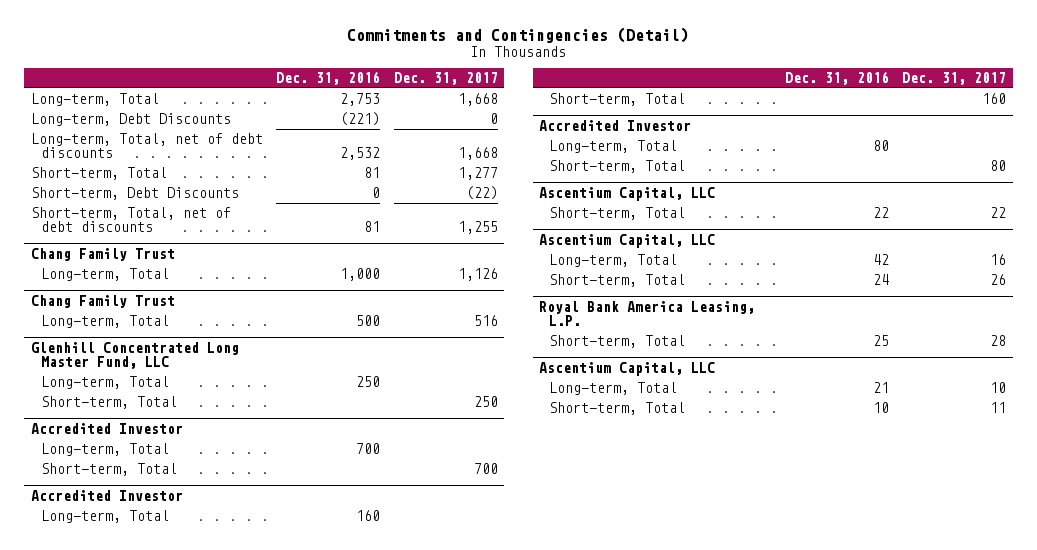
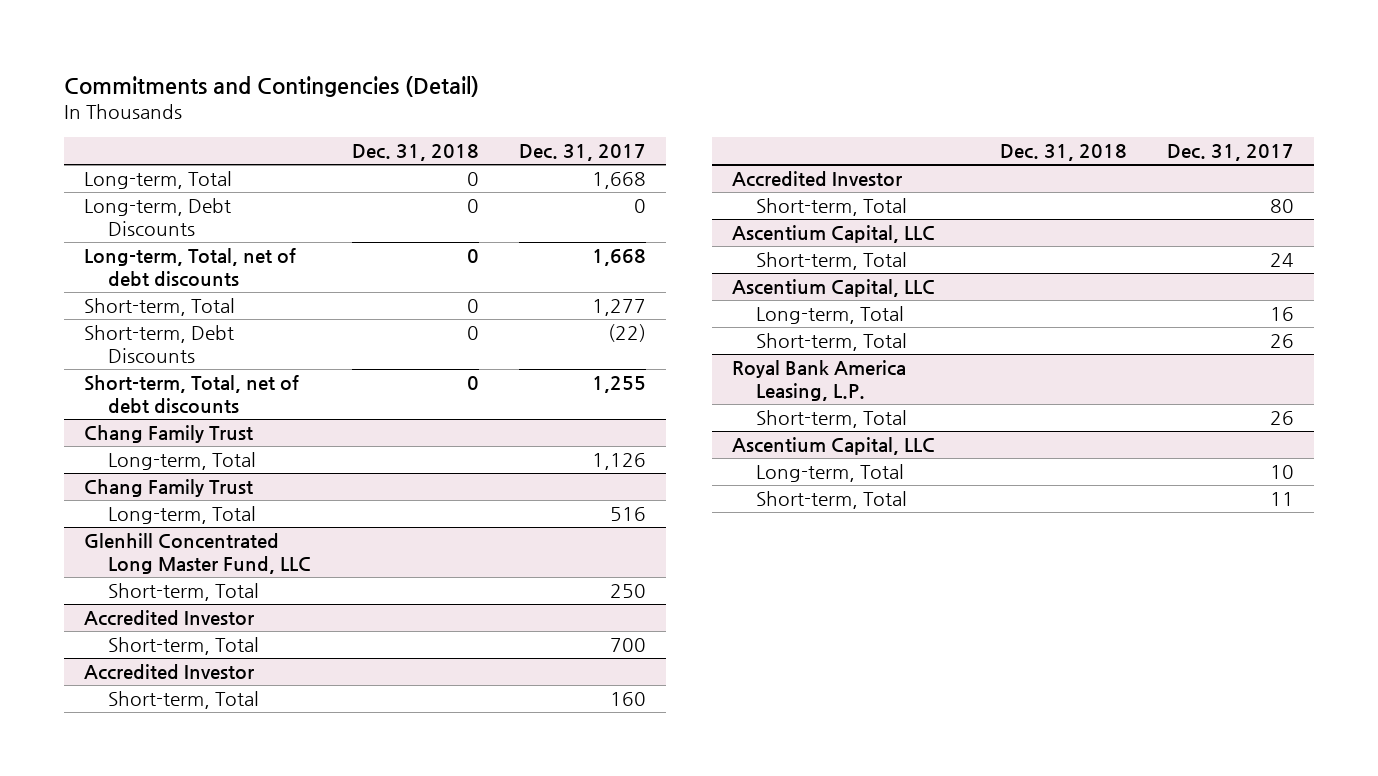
- | Dec. 31, 2016 | Dec. 31, 2017
+ | Dec. 31, 2018 | Dec. 31, 2017
@ Glenhill Concentrated Long Master Fund, LLC
- Long-term, Total | 250 |
@ Accredited Investor
- Long-term, Total | 700 |
- Long-term, Total | 160 |
- Long-term, Total | 80 |
@ Ascentium Capital, LLC
- Short-term, Total | 22 | 22
+ Short-term, Total | | 24
@ Royal Bank America Leasing, L.P.
- Short-term, Total | 25 | 28
+ Short-term, Total | | 26

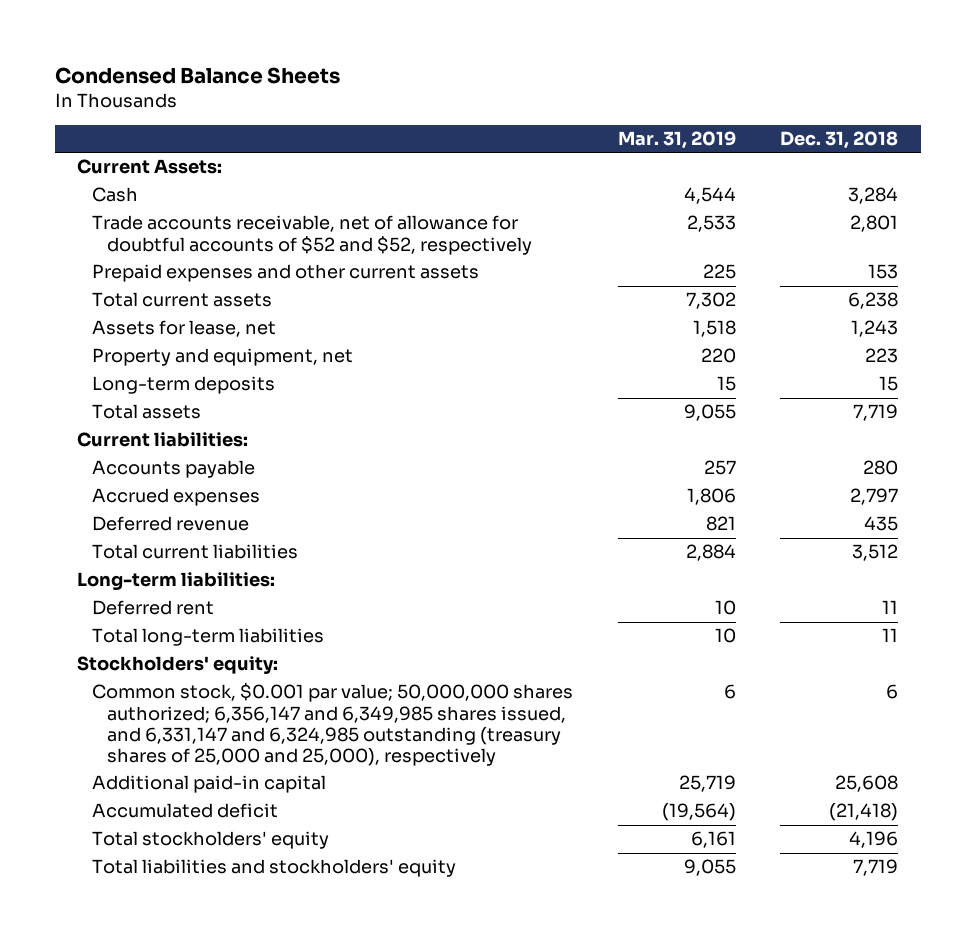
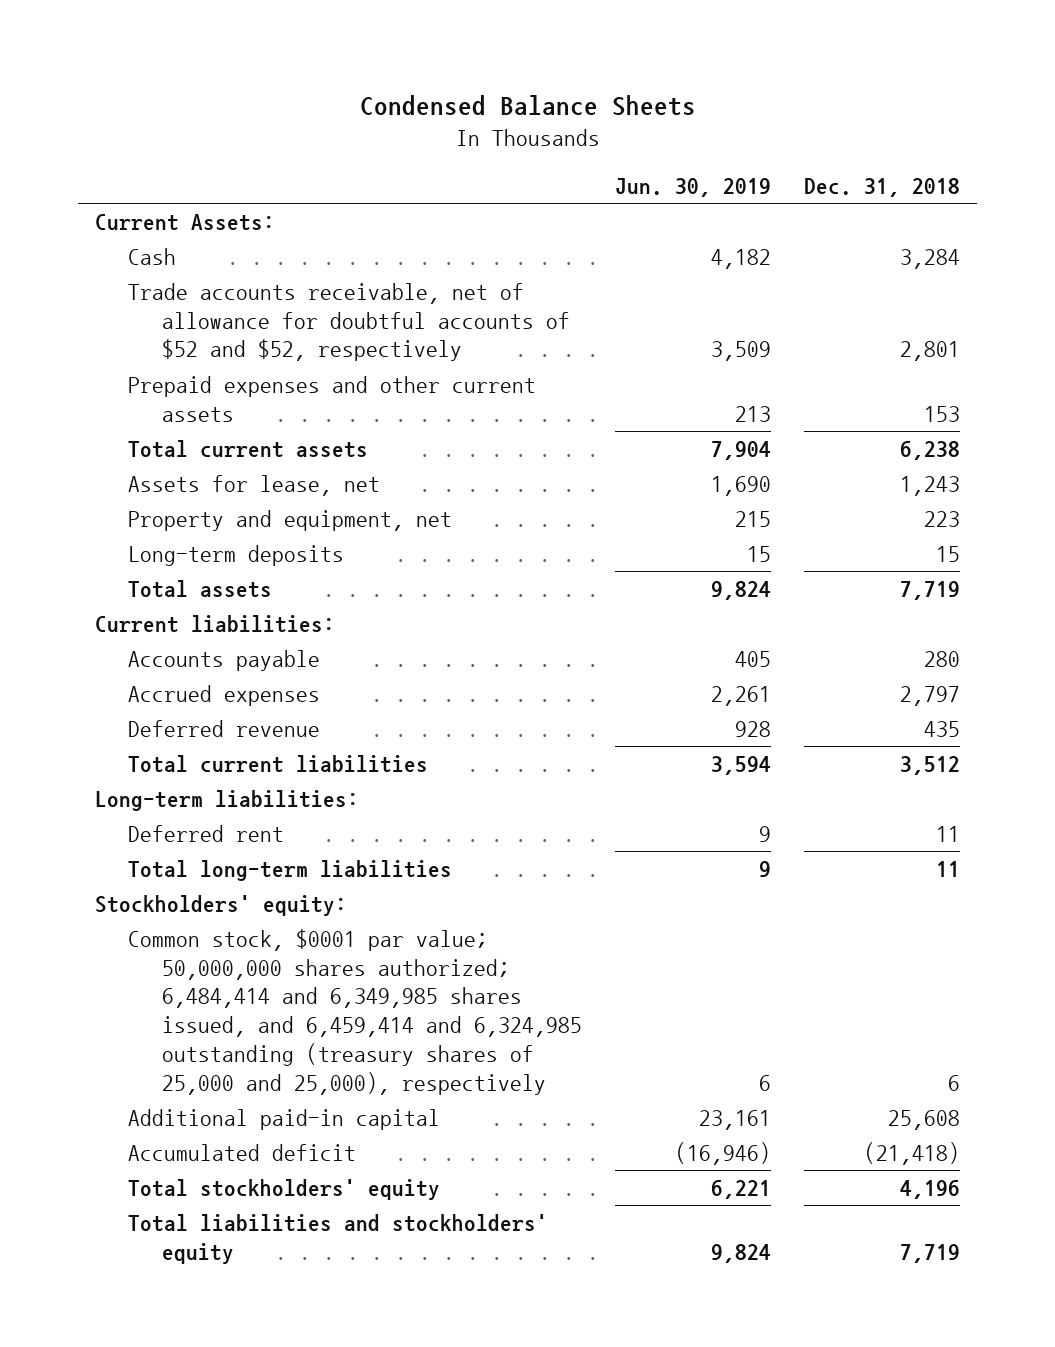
- | Mar. 31, 2019 | Dec. 31, 2018
+ | Jun. 30, 2019 | Dec. 31, 2018
- Common stock, $0.001 par value; 50,000,000 shares authorized; 6,356,147 and 6,349,985 shares issued, and 6,331,147 and 6,324,985 outstanding (treasury shares of 25,000 and 25,000), respectively | 6 | 6
+ Common stock, $0001 par value; 50,000,000 shares authorized; 6,484,414 and 6,349,985 shares issued, and 6,459,414 and 6,324,985 outstanding (treasury shares of 25,000 and 25,000), respectively | 6 | 6

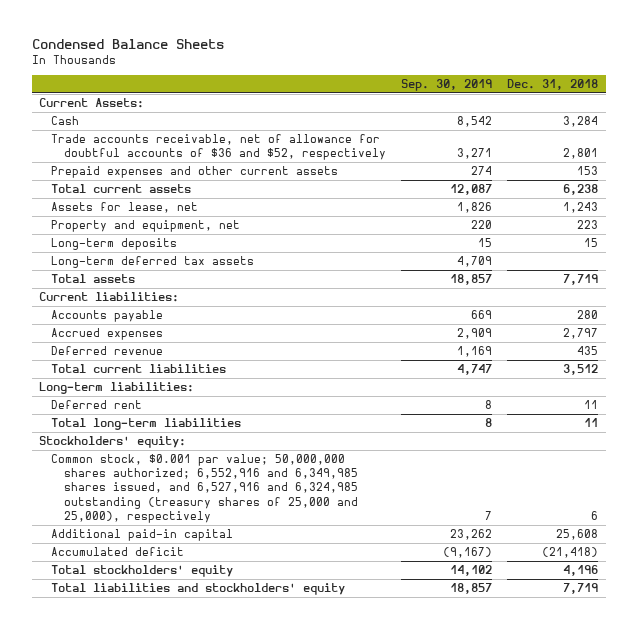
- | Jun. 30, 2019 | Dec. 31, 2018
+ | Sep. 30, 2019 | Dec. 31, 2018
- Trade accounts receivable, net of allowance for doubtful accounts of $52 and $52, respectively | 3,509 | 2,801
+ Trade accounts receivable, net of allowance for doubtful accounts of $36 and $52, respectively | 3,271 | 2,801
+ Long-term deferred tax assets | 4,709 |
- Common stock, $0001 par value; 50,000,000 shares authorized; 6,484,414 and 6,349,985 shares issued, and 6,459,414 and 6,324,985 outstanding (treasury shares of 25,000 and 25,000), respectively | 6 | 6
+ Common stock, $0.001 par value; 50,000,000 shares authorized; 6,552,916 and 6,349,985 shares issued, and 6,527,916 and 6,324,985 outstanding (treasury shares of 25,000 and 25,000), respectively | 7 | 6

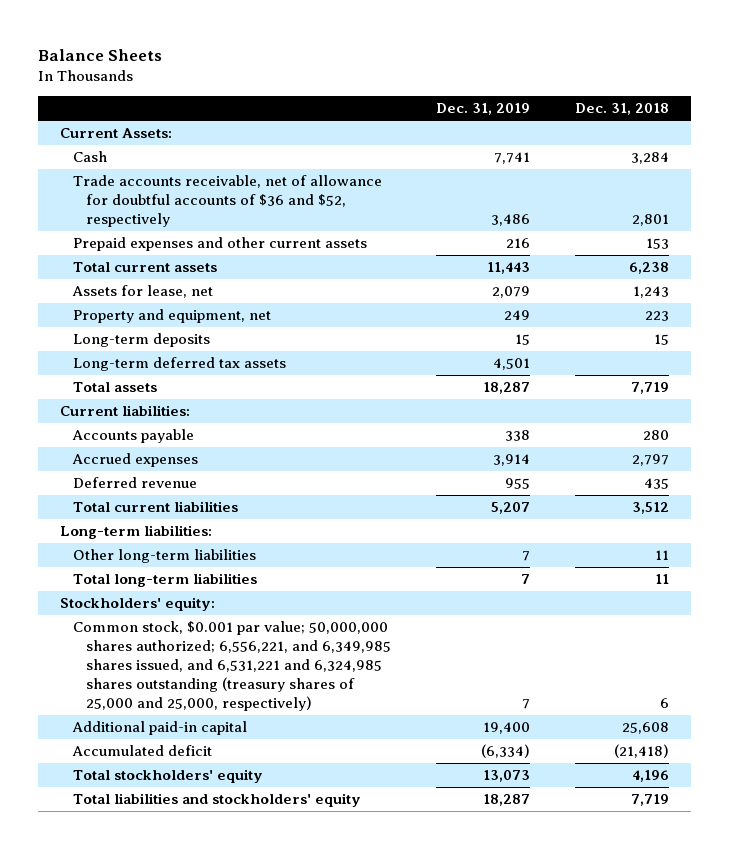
- Condensed Balance Sheets
+ Balance Sheets
- | Sep. 30, 2019 | Dec. 31, 2018
+ | Dec. 31, 2019 | Dec. 31, 2018
- Deferred rent | 8 | 11
+ Other long-term liabilities | 7 | 11
- Common stock, $0.001 par value; 50,000,000 shares authorized; 6,552,916 and 6,349,985 shares issued, and 6,527,916 and 6,324,985 outstanding (treasury shares of 25,000 and 25,000), respectively | 7 | 6
+ Common stock, $0.001 par value; 50,000,000 shares authorized; 6,556,221, and 6,349,985 shares issued, and 6,531,221 and 6,324,985 shares outstanding (treasury shares of 25,000 and 25,000, respectively) | 7 | 6

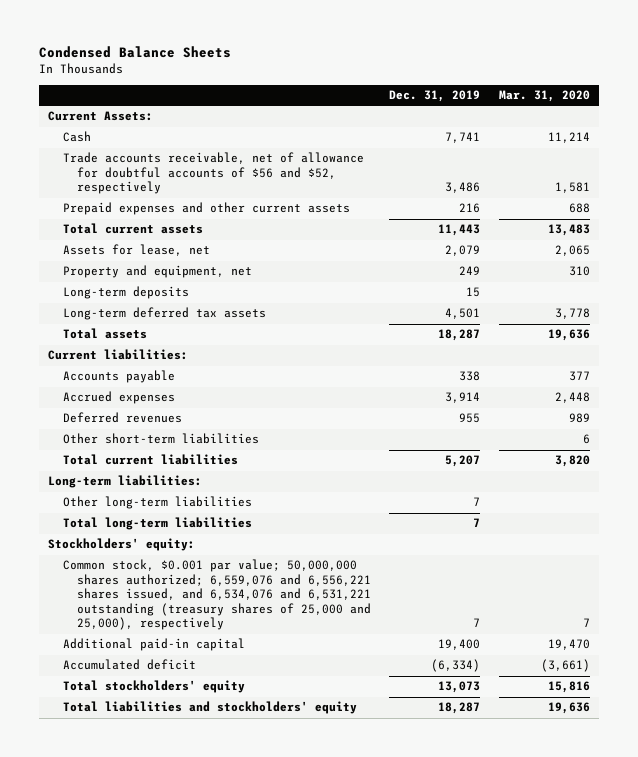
- Balance Sheets
+ Condensed Balance Sheets
- | Dec. 31, 2019 | Dec. 31, 2018
+ | Dec. 31, 2019 | Mar. 31, 2020
- Trade accounts receivable, net of allowance for doubtful accounts of $36 and $52, respectively | 3,486 | 2,801
+ Trade accounts receivable, net of allowance for doubtful accounts of $56 and $52, respectively | 3,486 | 1,581
- Deferred revenue | 955 | 435
+ Deferred revenues | 955 | 989
+ Other short-term liabilities | | 6
- Common stock, $0.001 par value; 50,000,000 shares authorized; 6,556,221, and 6,349,985 shares issued, and 6,531,221 and 6,324,985 shares outstanding (treasury shares of 25,000 and 25,000, respectively) | 7 | 6
+ Common stock, $0.001 par value; 50,000,000 shares authorized; 6,559,076 and 6,556,221 shares issued, and 6,534,076 and 6,531,221 outstanding (treasury shares of 25,000 and 25,000), respectively | 7 | 7

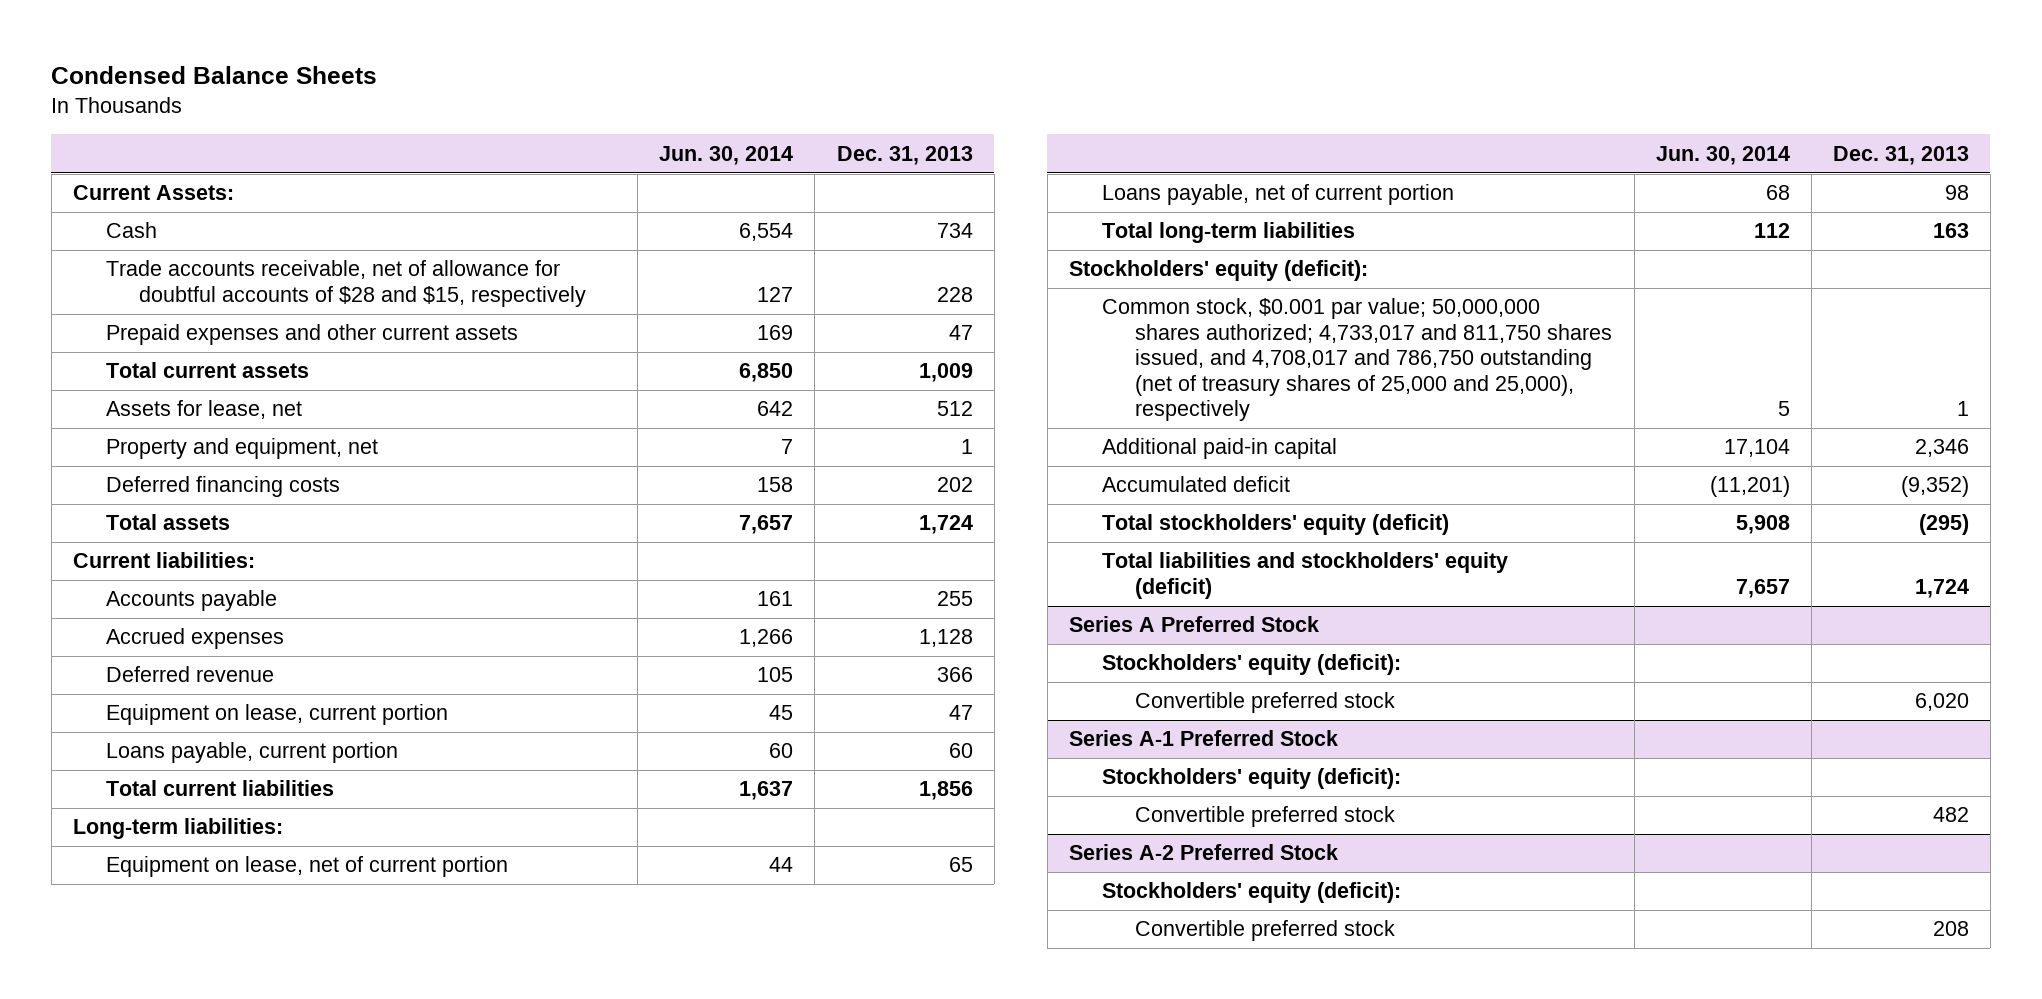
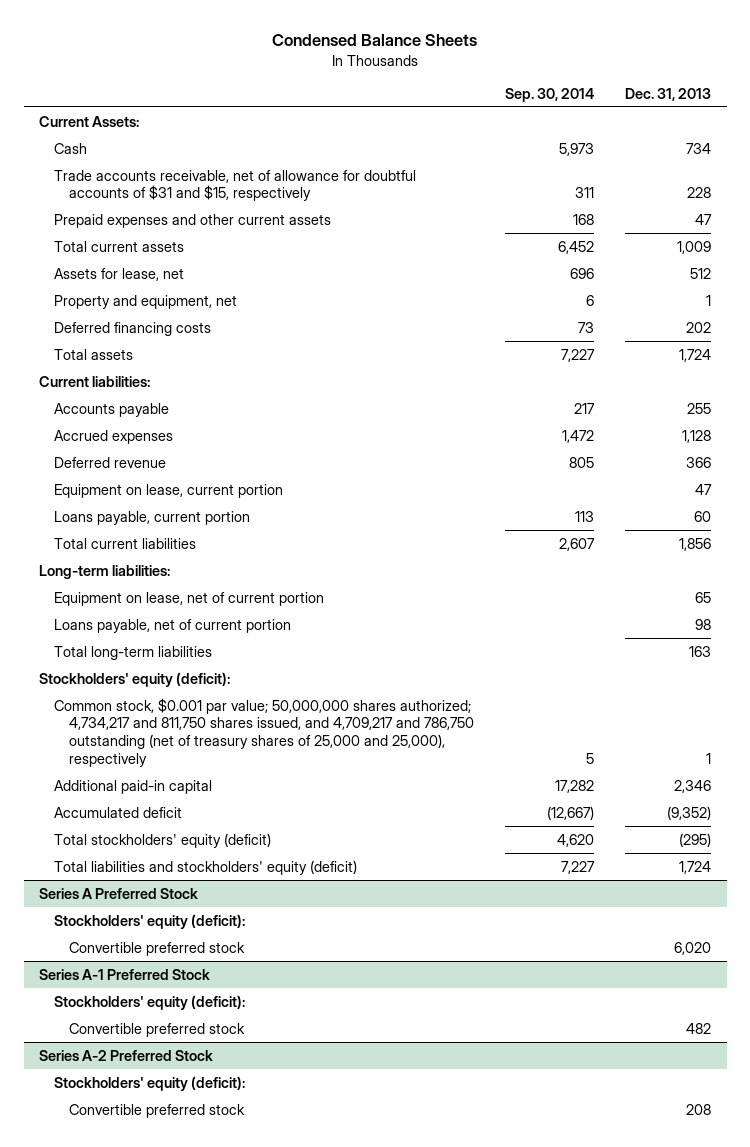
- | Jun. 30, 2014 | Dec. 31, 2013
+ | Sep. 30, 2014 | Dec. 31, 2013
- Trade accounts receivable, net of allowance for doubtful accounts of $28 and $15, respectively | 127 | 228
+ Trade accounts receivable, net of allowance for doubtful accounts of $31 and $15, respectively | 311 | 228
- Common stock, $0.001 par value; 50,000,000 shares authorized; 4,733,017 and 811,750 shares issued, and 4,708,017 and 786,750 outstanding (net of treasury shares of 25,000 and 25,000), respectively | 5 | 1
+ Common stock, $0.001 par value; 50,000,000 shares authorized; 4,734,217 and 811,750 shares issued, and 4,709,217 and 786,750 outstanding (net of treasury shares of 25,000 and 25,000), respectively | 5 | 1

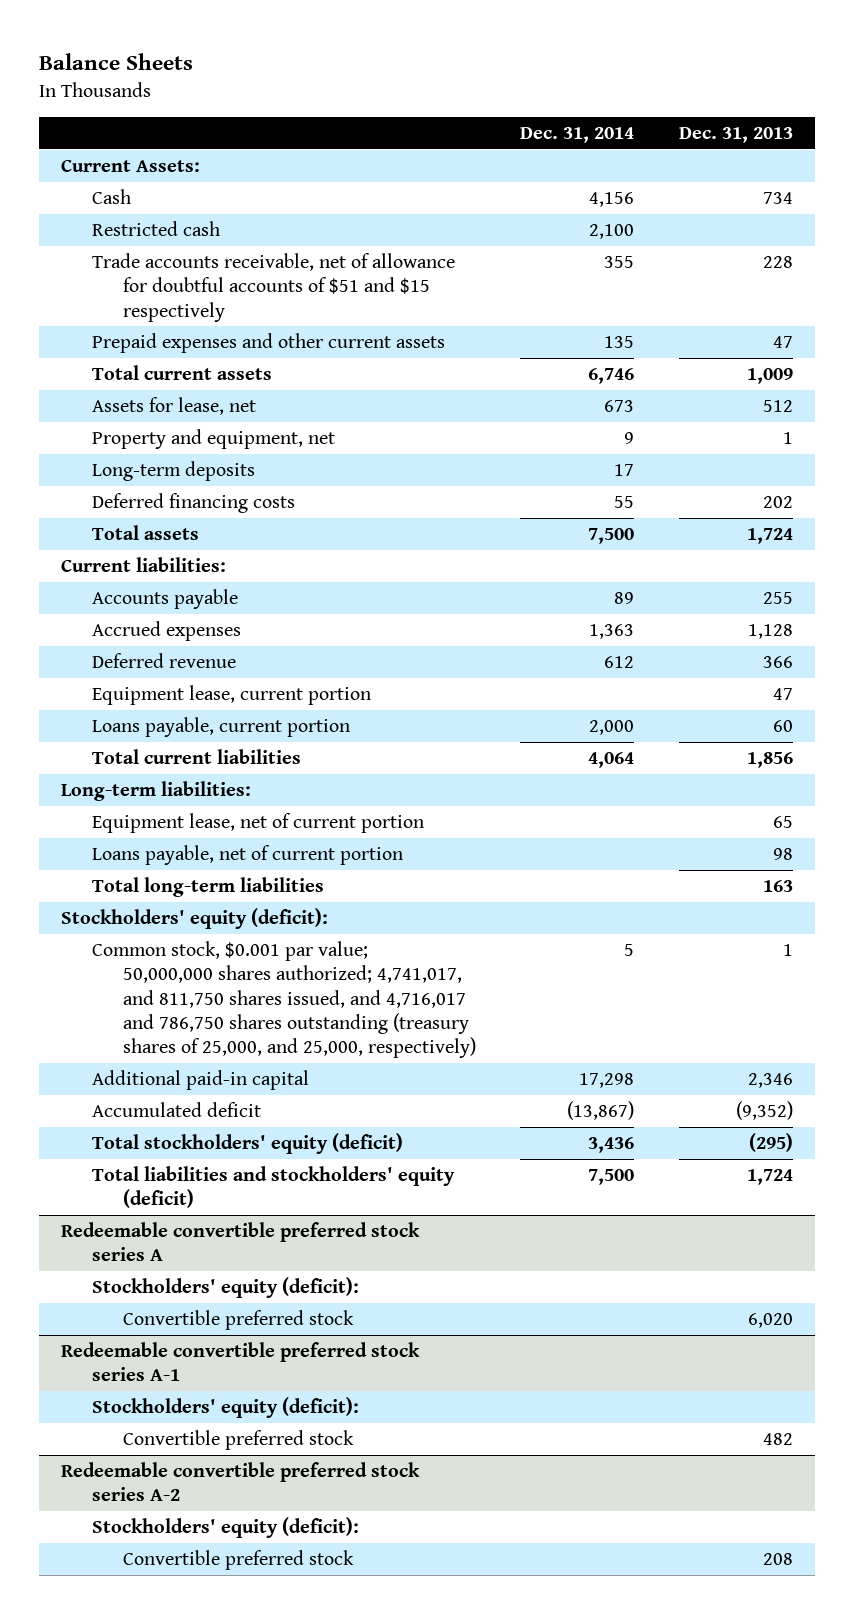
- Condensed Balance Sheets
+ Balance Sheets
- | Sep. 30, 2014 | Dec. 31, 2013
+ | Dec. 31, 2014 | Dec. 31, 2013
- Trade accounts receivable, net of allowance for doubtful accounts of $31 and $15, respectively | 311 | 228
+ Restricted cash | 2,100 |
+ Trade accounts receivable, net of allowance for doubtful accounts of $51 and $15 respectively | 355 | 228
+ Long-term deposits | 17 |
- Equipment on lease, current portion | | 47
+ Equipment lease, current portion | | 47
- Equipment on lease, net of current portion | | 65
+ Equipment lease, net of current portion | | 65
- Common stock, $0.001 par value; 50,000,000 shares authorized; 4,734,217 and 811,750 shares issued, and 4,709,217 and 786,750 outstanding (net of treasury shares of 25,000 and 25,000), respectively | 5 | 1
+ Common stock, $0.001 par value; 50,000,000 shares authorized; 4,741,017, and 811,750 shares issued, and 4,716,017 and 786,750 shares outstanding (treasury shares of 25,000, and 25,000, respectively) | 5 | 1
- Series A Preferred Stock
+ Redeemable convertible preferred stock series A
- Series A-1 Preferred Stock
+ Redeemable convertible preferred stock series A-1
- Series A-2 Preferred Stock
+ Redeemable convertible preferred stock series A-2

